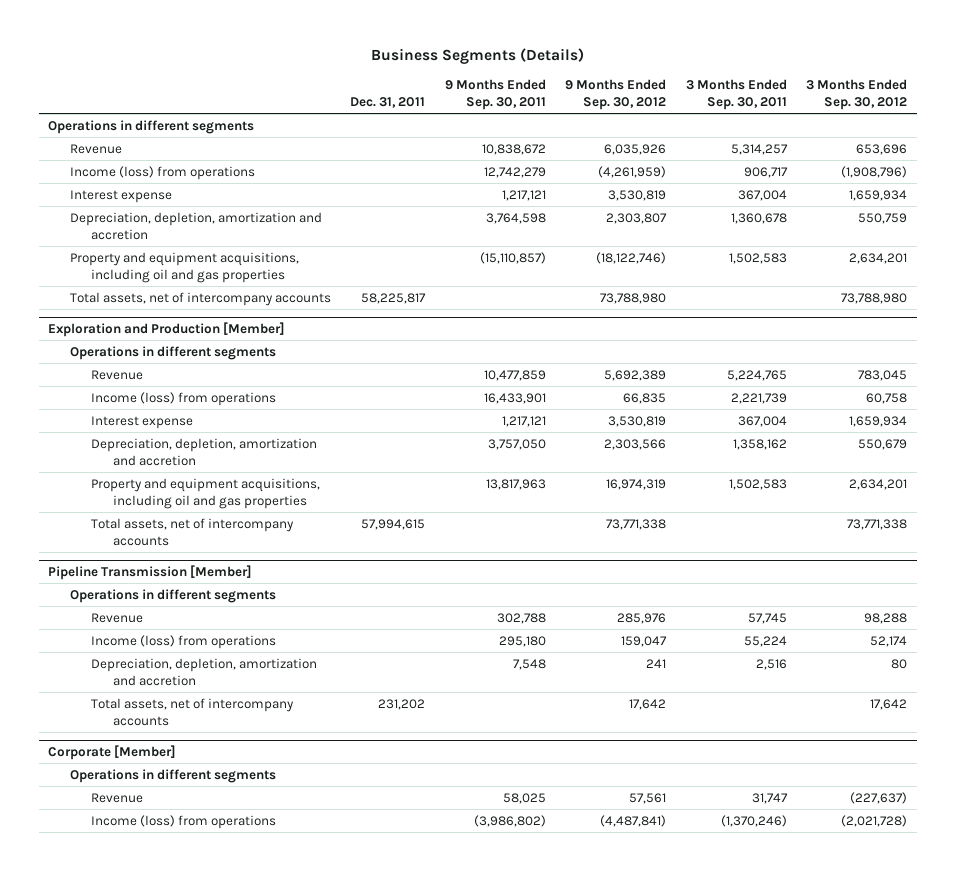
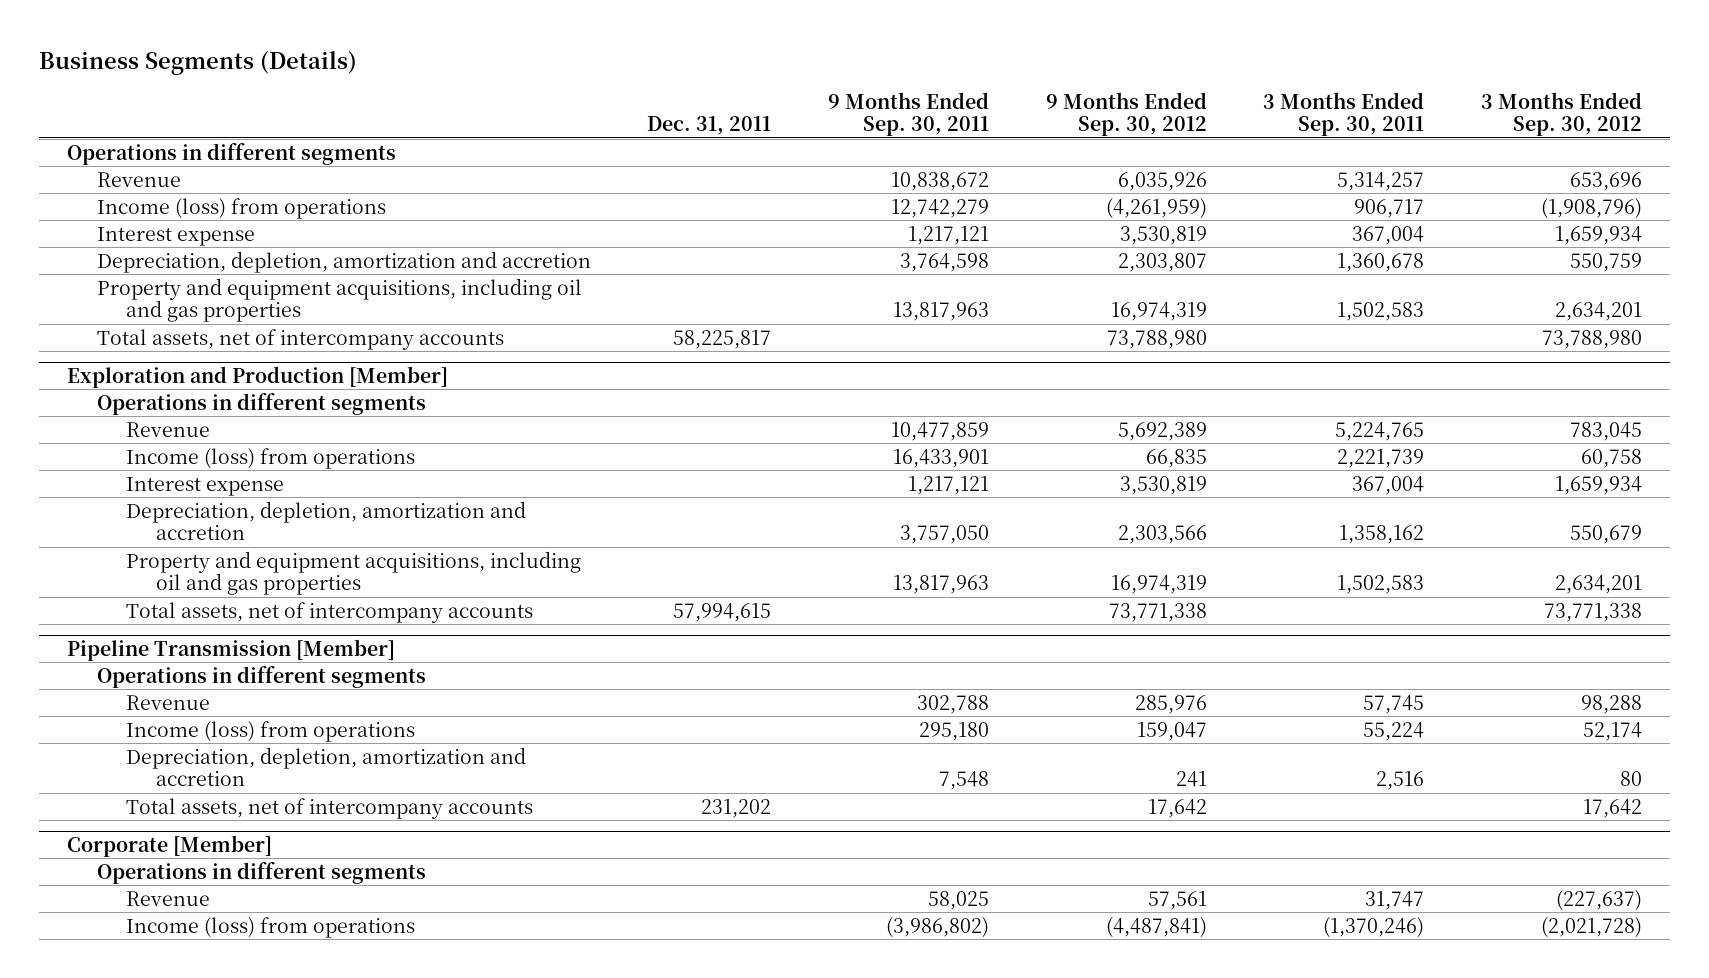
- Property and equipment acquisitions, including oil and gas properties | | (15,110,857) | (18,122,746) | 1,502,583 | 2,634,201
+ Property and equipment acquisitions, including oil and gas properties | | 13,817,963 | 16,974,319 | 1,502,583 | 2,634,201

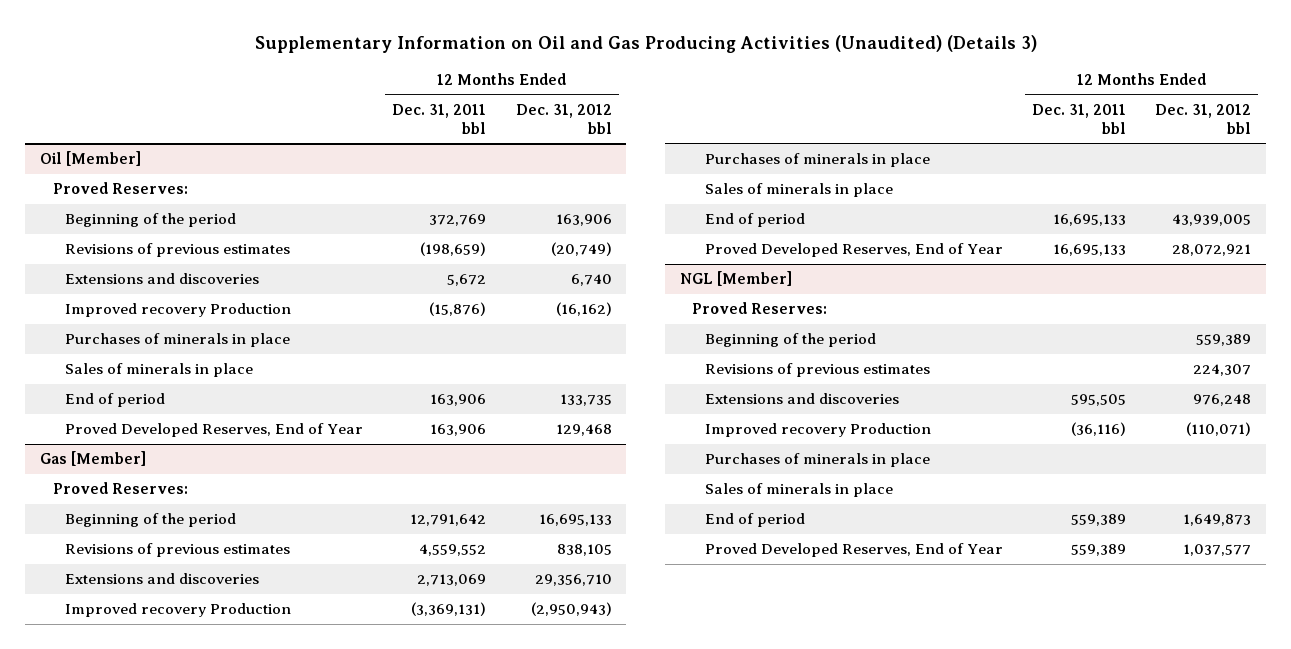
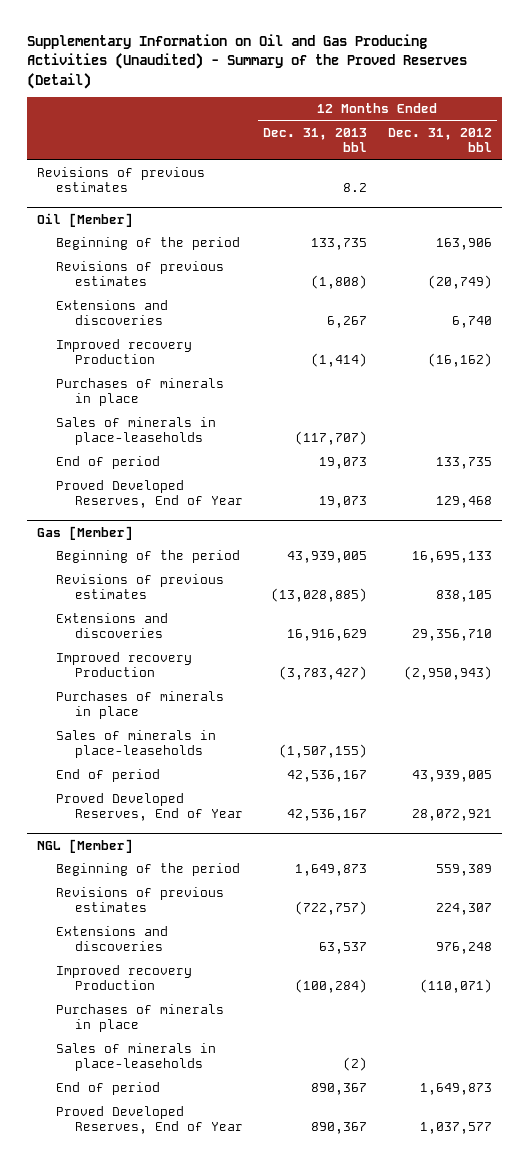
- Supplementary Information on Oil and Gas Producing Activities (Unaudited) (Details 3)
+ Supplementary Information on Oil and Gas Producing Activities (Unaudited) - Summary of the Proved Reserves (Detail)
- | 12 Months Ended Dec. 31, 2011 bbl | 12 Months Ended Dec. 31, 2012 bbl
+ | 12 Months Ended Dec. 31, 2013 bbl | 12 Months Ended Dec. 31, 2012 bbl
+ Revisions of previous estimates | 8.2 |
@ Oil [Member]
- Proved Reserves:
- Sales of minerals in place
+ Sales of minerals in place-leaseholds | (117,707) |
@ Gas [Member]
- Proved Reserves:
- Sales of minerals in place
+ Sales of minerals in place-leaseholds | (1,507,155) |
@ NGL [Member]
- Proved Reserves:
- Sales of minerals in place
+ Sales of minerals in place-leaseholds | (2) |

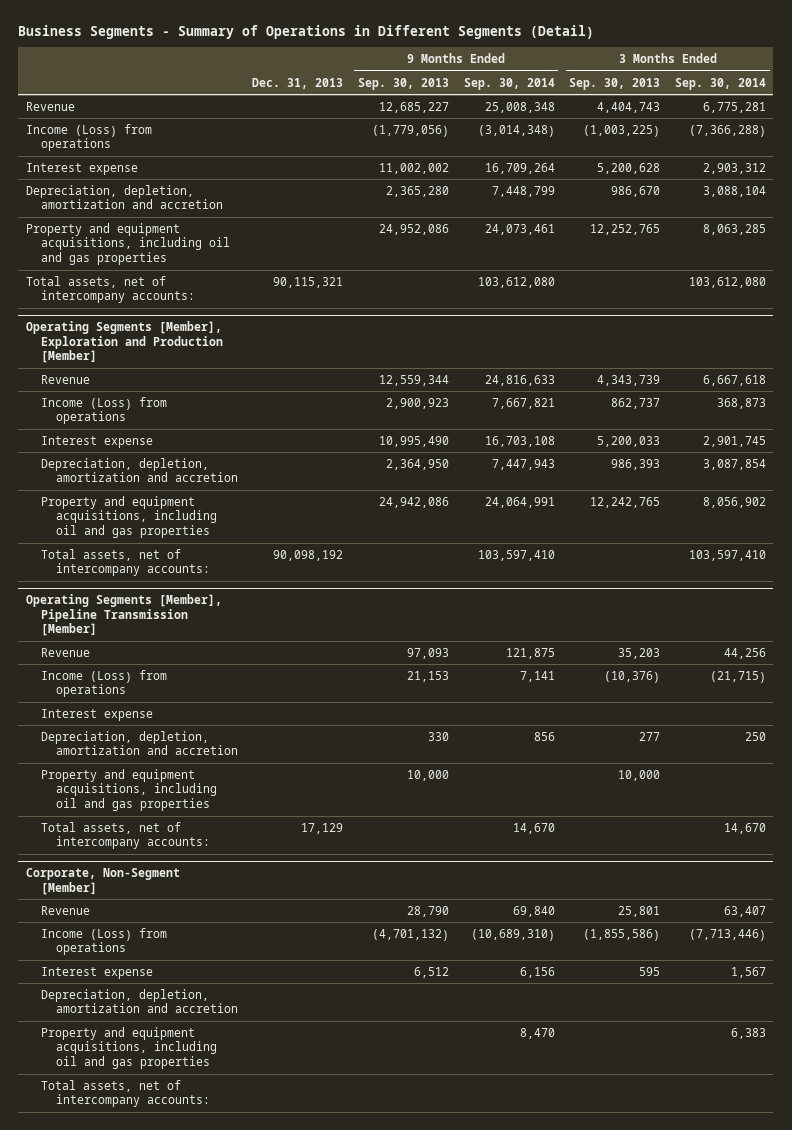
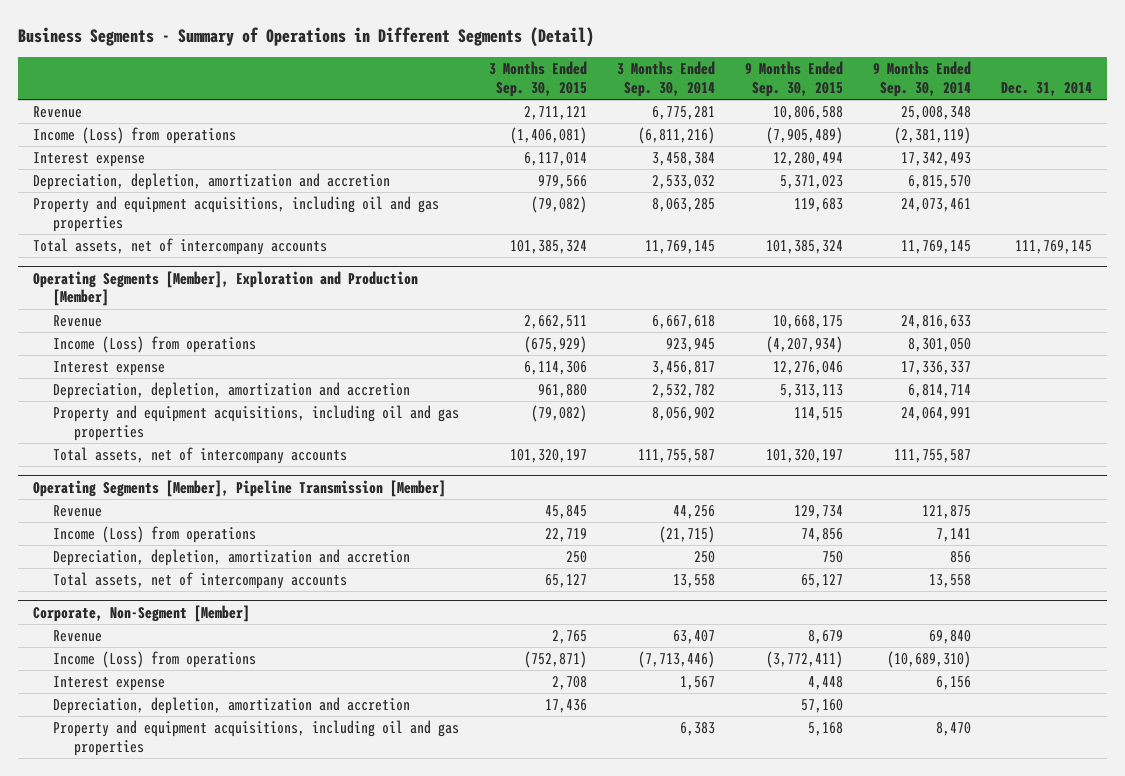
- | Dec. 31, 2013 | 9 Months Ended Sep. 30, 2013 | 9 Months Ended Sep. 30, 2014 | 3 Months Ended Sep. 30, 2013 | 3 Months Ended Sep. 30, 2014
+ | 3 Months Ended Sep. 30, 2015 | 3 Months Ended Sep. 30, 2014 | 9 Months Ended Sep. 30, 2015 | 9 Months Ended Sep. 30, 2014 | Dec. 31, 2014
- Income (Loss) from operations | | (1,779,056) | (3,014,348) | (1,003,225) | (7,366,288)
- Interest expense | | 11,002,002 | 16,709,264 | 5,200,628 | 2,903,312
- Depreciation, depletion, amortization and accretion | | 2,365,280 | 7,448,799 | 986,670 | 3,088,104
+ Income (Loss) from operations | (1,406,081) | (6,811,216) | (7,905,489) | (2,381,119) |
+ Interest expense | 6,117,014 | 3,458,384 | 12,280,494 | 17,342,493 |
+ Depreciation, depletion, amortization and accretion | 979,566 | 2,533,032 | 5,371,023 | 6,815,570 |
- Total assets, net of intercompany accounts: | 90,115,321 | | 103,612,080 | | 103,612,080
+ Total assets, net of intercompany accounts | 101,385,324 | 11,769,145 | 101,385,324 | 11,769,145 | 111,769,145
@ Operating Segments [Member], Exploration and Production [Member]
- Income (Loss) from operations | | 2,900,923 | 7,667,821 | 862,737 | 368,873
- Interest expense | | 10,995,490 | 16,703,108 | 5,200,033 | 2,901,745
- Depreciation, depletion, amortization and accretion | | 2,364,950 | 7,447,943 | 986,393 | 3,087,854
+ Income (Loss) from operations | (675,929) | 923,945 | (4,207,934) | 8,301,050 |
+ Interest expense | 6,114,306 | 3,456,817 | 12,276,046 | 17,336,337 |
+ Depreciation, depletion, amortization and accretion | 961,880 | 2,532,782 | 5,313,113 | 6,814,714 |
- Total assets, net of intercompany accounts: | 90,098,192 | | 103,597,410 | | 103,597,410
+ Total assets, net of intercompany accounts | 101,320,197 | 111,755,587 | 101,320,197 | 111,755,587 |
@ Operating Segments [Member], Pipeline Transmission [Member]
- Interest expense
- Property and equipment acquisitions, including oil and gas properties | | 10,000 | | 10,000 |
- Total assets, net of intercompany accounts: | 17,129 | | 14,670 | | 14,670
+ Total assets, net of intercompany accounts | 65,127 | 13,558 | 65,127 | 13,558 |
@ Corporate, Non-Segment [Member]
- Total assets, net of intercompany accounts:

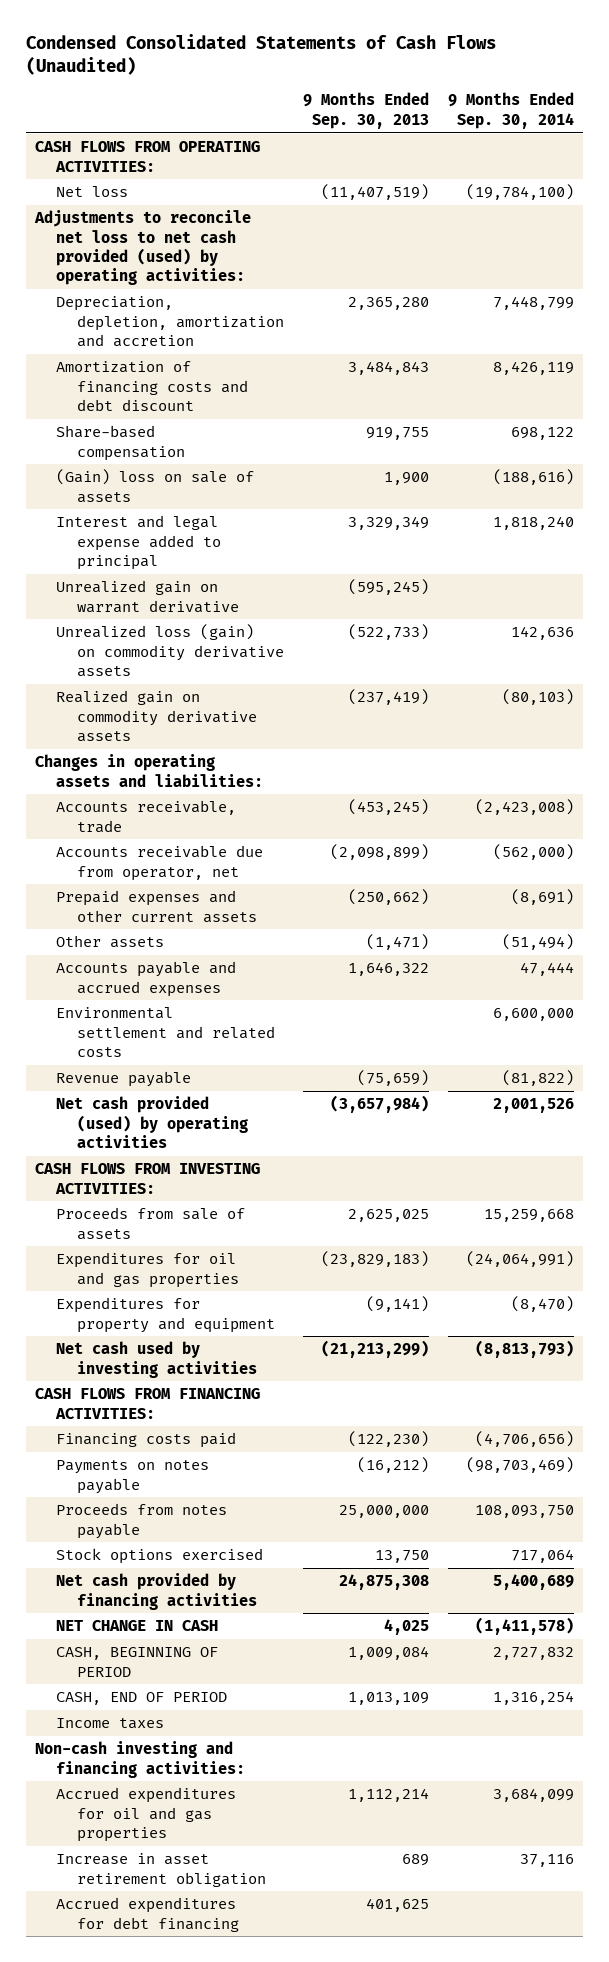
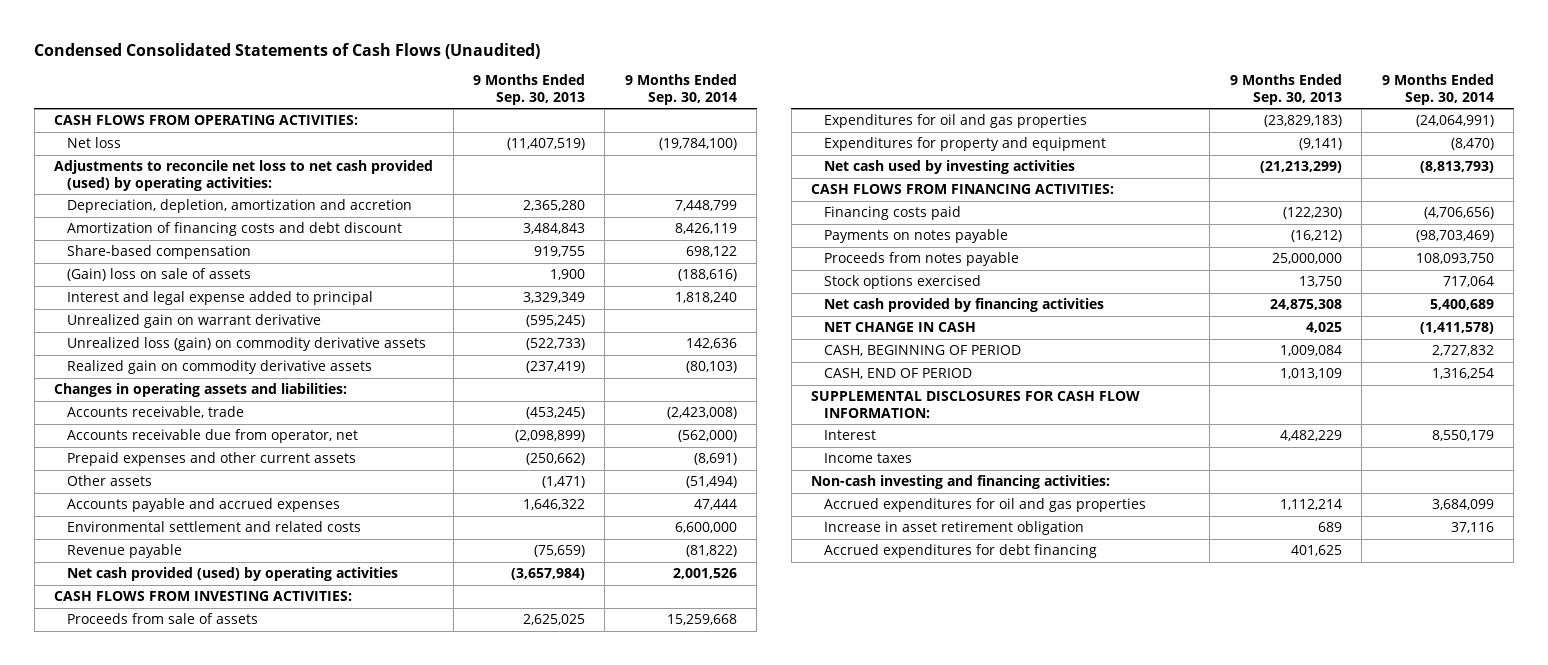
+ SUPPLEMENTAL DISCLOSURES FOR CASH FLOW INFORMATION:
+ Interest | 4,482,229 | 8,550,179

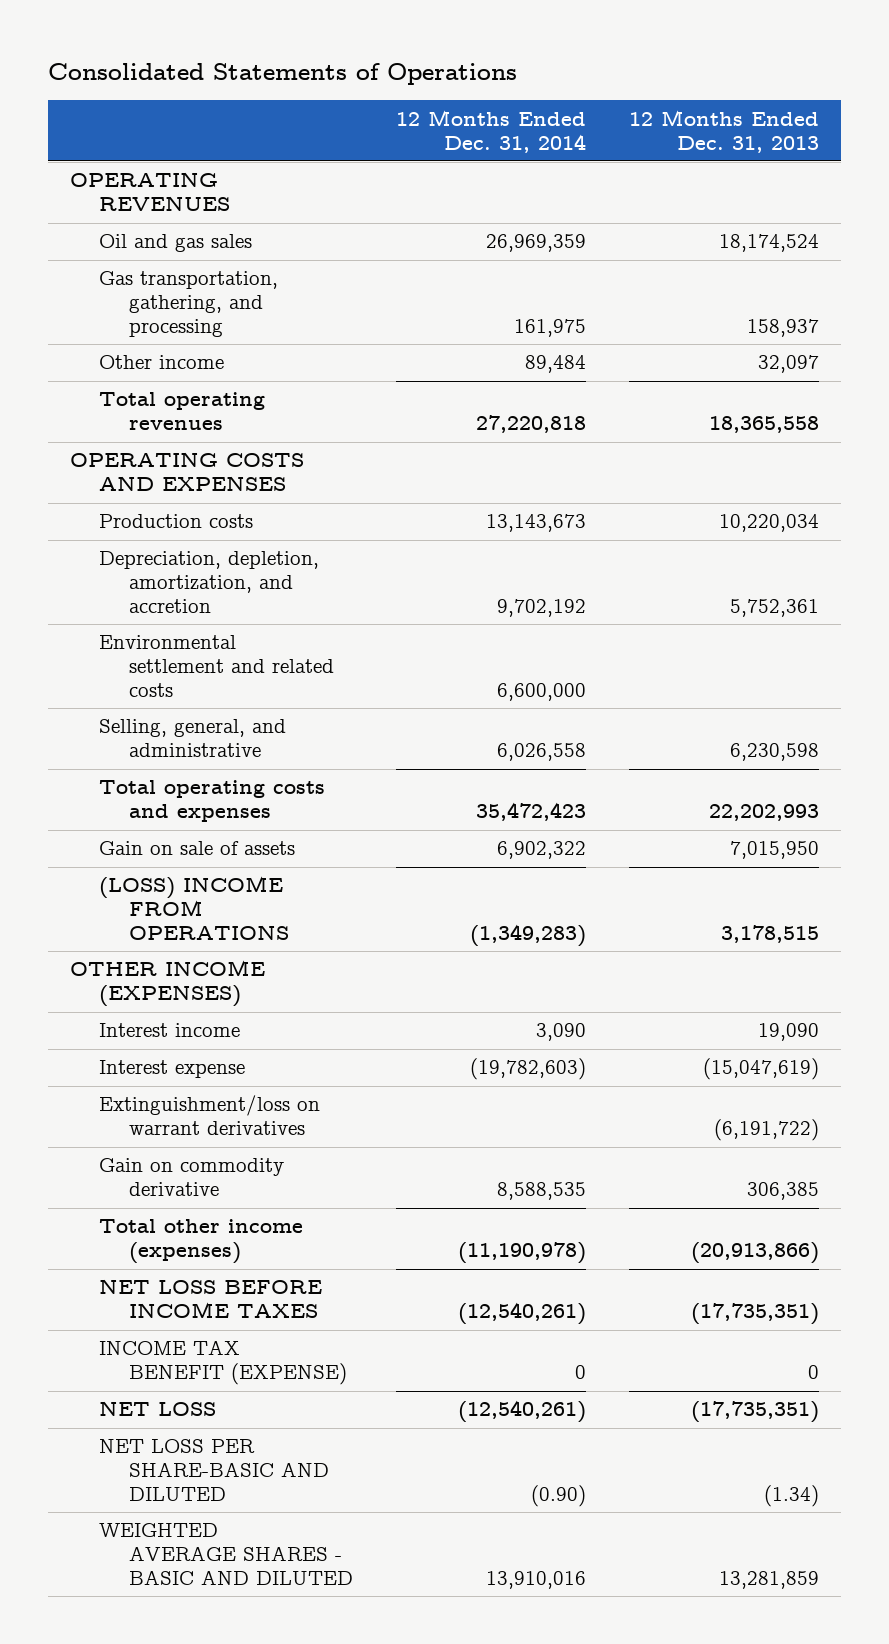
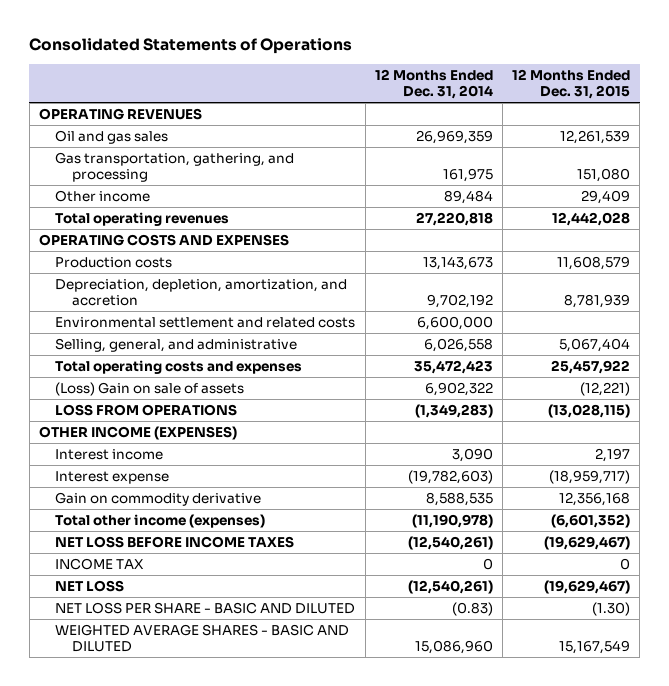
- | 12 Months Ended Dec. 31, 2014 | 12 Months Ended Dec. 31, 2013
+ | 12 Months Ended Dec. 31, 2014 | 12 Months Ended Dec. 31, 2015
- Gain on sale of assets | 6,902,322 | 7,015,950
- (LOSS) INCOME FROM OPERATIONS | (1,349,283) | 3,178,515
+ (Loss) Gain on sale of assets | 6,902,322 | (12,221)
+ LOSS FROM OPERATIONS | (1,349,283) | (13,028,115)
- Extinguishment/loss on warrant derivatives | | (6,191,722)
- INCOME TAX BENEFIT (EXPENSE) | 0 | 0
+ INCOME TAX | 0 | 0
- NET LOSS PER SHARE-BASIC AND DILUTED | (0.90) | (1.34)
- WEIGHTED AVERAGE SHARES - BASIC AND DILUTED | 13,910,016 | 13,281,859
+ NET LOSS PER SHARE - BASIC AND DILUTED | (0.83) | (1.30)
+ WEIGHTED AVERAGE SHARES - BASIC AND DILUTED | 15,086,960 | 15,167,549

